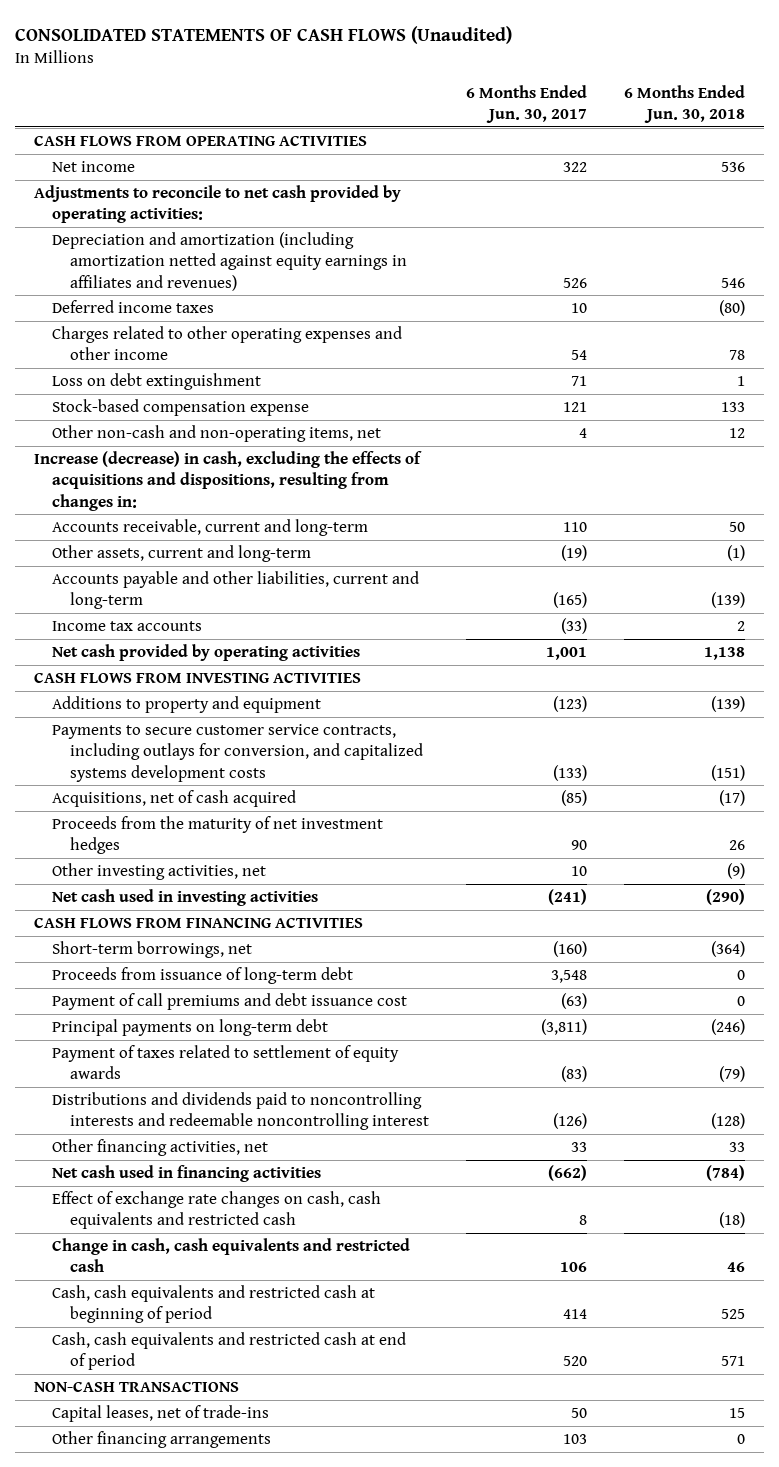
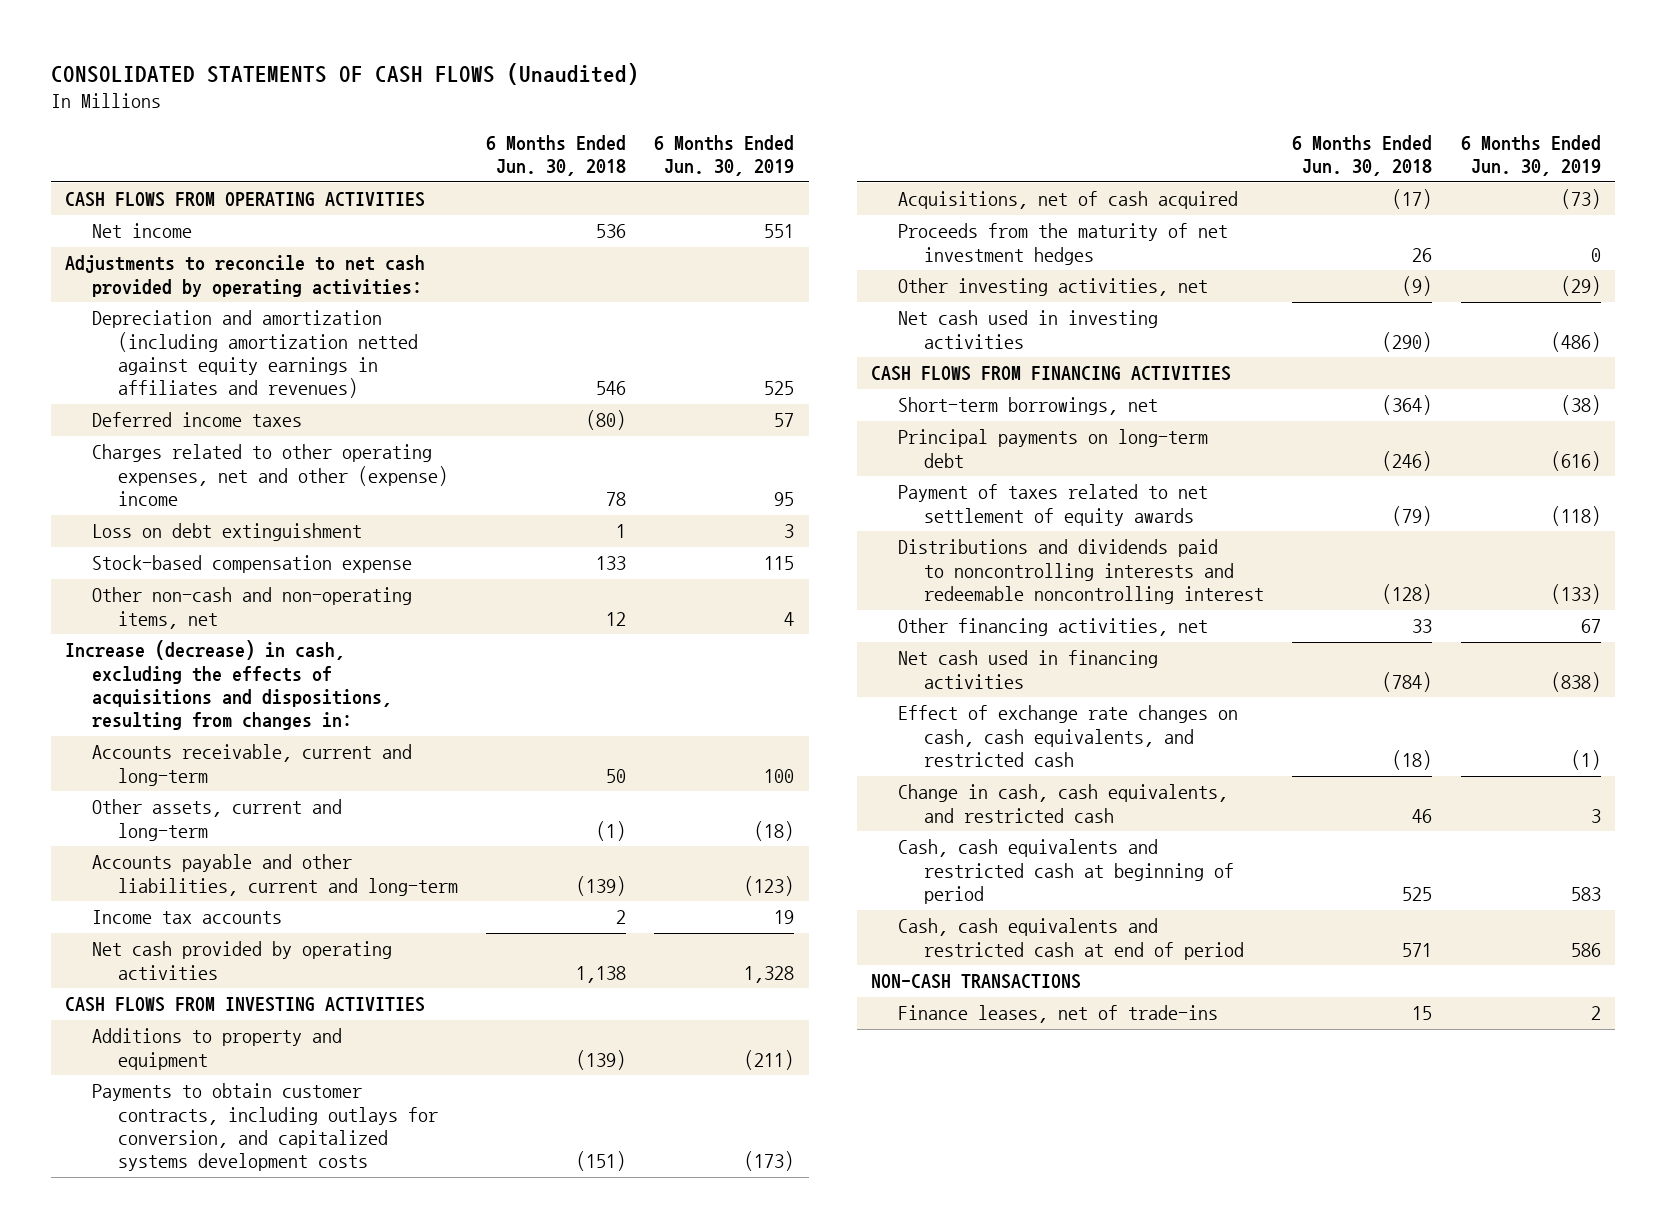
- | 6 Months Ended Jun. 30, 2017 | 6 Months Ended Jun. 30, 2018
+ | 6 Months Ended Jun. 30, 2018 | 6 Months Ended Jun. 30, 2019
- Charges related to other operating expenses and other income | 54 | 78
+ Charges related to other operating expenses, net and other (expense) income | 78 | 95
- Payments to secure customer service contracts, including outlays for conversion, and capitalized systems development costs | (133) | (151)
+ Payments to obtain customer contracts, including outlays for conversion, and capitalized systems development costs | (151) | (173)
- Proceeds from issuance of long-term debt | 3,548 | 0
- Payment of call premiums and debt issuance cost | (63) | 0
- Payment of taxes related to settlement of equity awards | (83) | (79)
+ Payment of taxes related to net settlement of equity awards | (79) | (118)
- Effect of exchange rate changes on cash, cash equivalents and restricted cash | 8 | (18)
- Change in cash, cash equivalents and restricted cash | 106 | 46
+ Effect of exchange rate changes on cash, cash equivalents, and restricted cash | (18) | (1)
+ Change in cash, cash equivalents, and restricted cash | 46 | 3
- Capital leases, net of trade-ins | 50 | 15
- Other financing arrangements | 103 | 0
+ Finance leases, net of trade-ins | 15 | 2

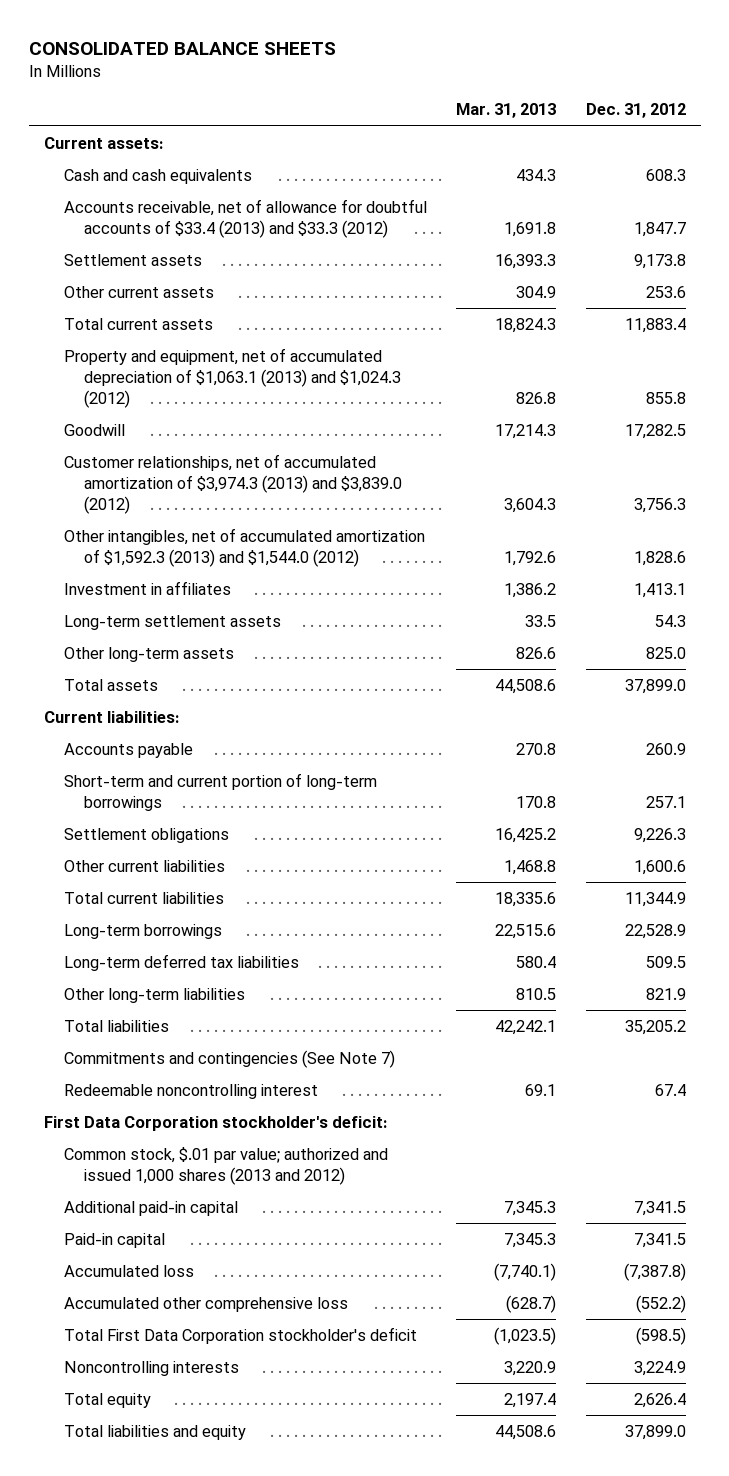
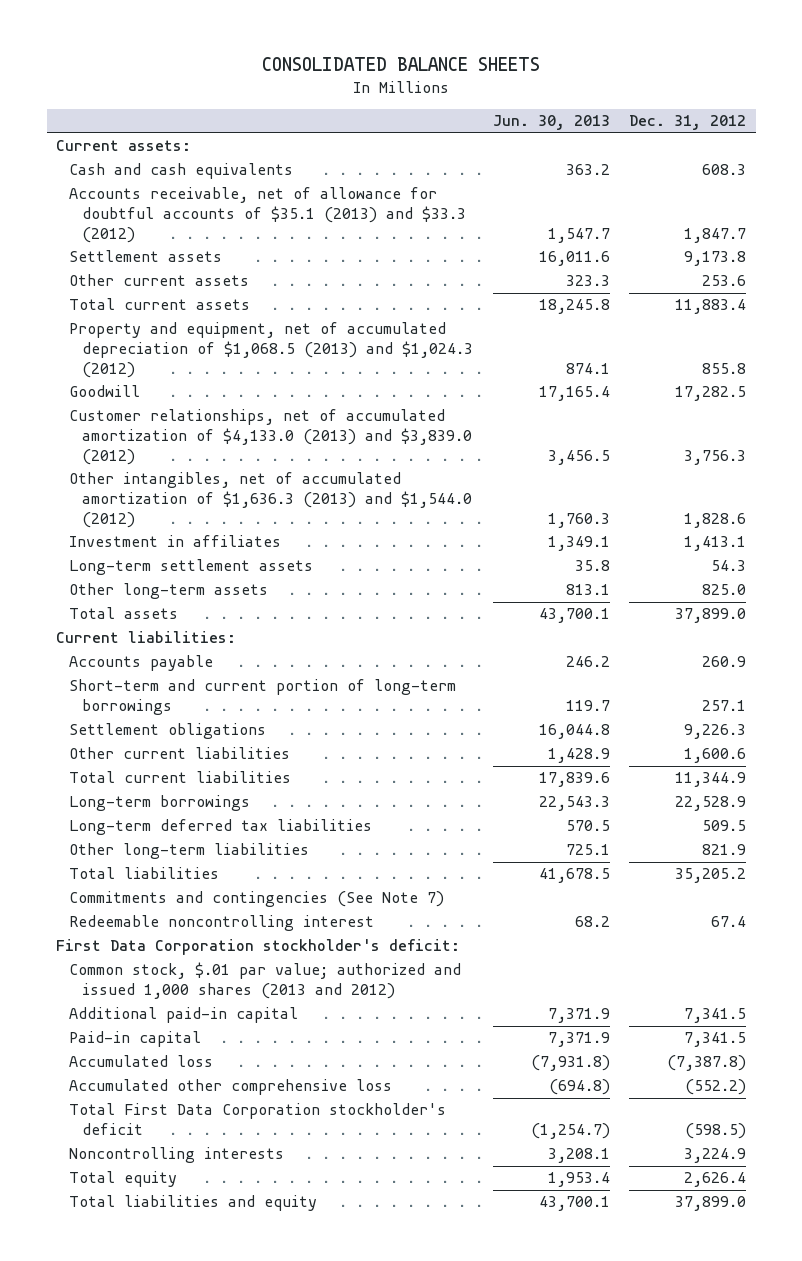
- | Mar. 31, 2013 | Dec. 31, 2012
+ | Jun. 30, 2013 | Dec. 31, 2012
- Accounts receivable, net of allowance for doubtful accounts of $33.4 (2013) and $33.3 (2012) | 1,691.8 | 1,847.7
+ Accounts receivable, net of allowance for doubtful accounts of $35.1 (2013) and $33.3 (2012) | 1,547.7 | 1,847.7
- Property and equipment, net of accumulated depreciation of $1,063.1 (2013) and $1,024.3 (2012) | 826.8 | 855.8
+ Property and equipment, net of accumulated depreciation of $1,068.5 (2013) and $1,024.3 (2012) | 874.1 | 855.8
- Customer relationships, net of accumulated amortization of $3,974.3 (2013) and $3,839.0 (2012) | 3,604.3 | 3,756.3
- Other intangibles, net of accumulated amortization of $1,592.3 (2013) and $1,544.0 (2012) | 1,792.6 | 1,828.6
+ Customer relationships, net of accumulated amortization of $4,133.0 (2013) and $3,839.0 (2012) | 3,456.5 | 3,756.3
+ Other intangibles, net of accumulated amortization of $1,636.3 (2013) and $1,544.0 (2012) | 1,760.3 | 1,828.6

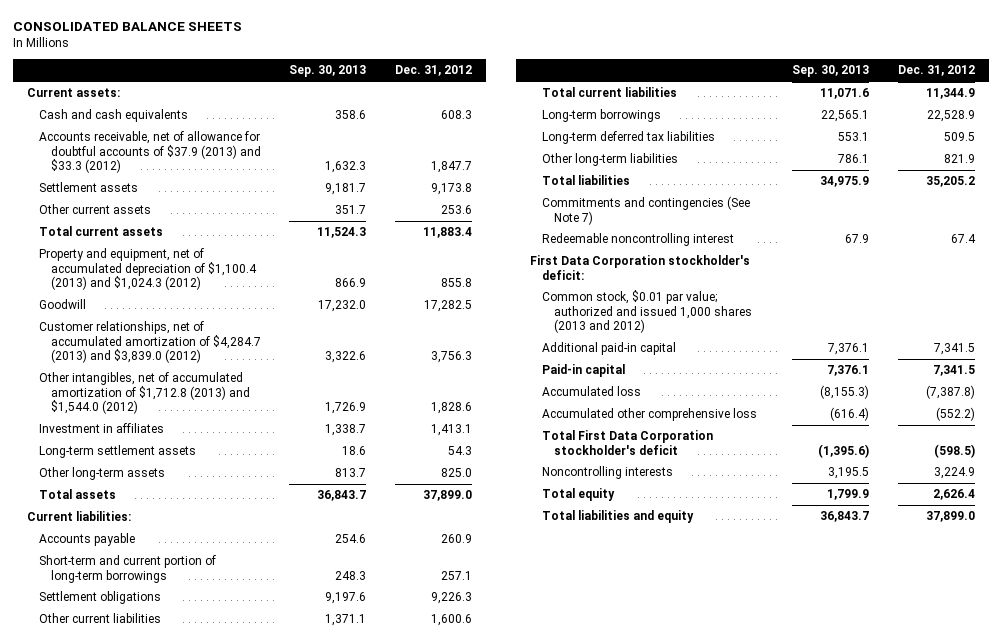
- | Jun. 30, 2013 | Dec. 31, 2012
+ | Sep. 30, 2013 | Dec. 31, 2012
- Accounts receivable, net of allowance for doubtful accounts of $35.1 (2013) and $33.3 (2012) | 1,547.7 | 1,847.7
+ Accounts receivable, net of allowance for doubtful accounts of $37.9 (2013) and $33.3 (2012) | 1,632.3 | 1,847.7
- Property and equipment, net of accumulated depreciation of $1,068.5 (2013) and $1,024.3 (2012) | 874.1 | 855.8
+ Property and equipment, net of accumulated depreciation of $1,100.4 (2013) and $1,024.3 (2012) | 866.9 | 855.8
- Customer relationships, net of accumulated amortization of $4,133.0 (2013) and $3,839.0 (2012) | 3,456.5 | 3,756.3
- Other intangibles, net of accumulated amortization of $1,636.3 (2013) and $1,544.0 (2012) | 1,760.3 | 1,828.6
+ Customer relationships, net of accumulated amortization of $4,284.7 (2013) and $3,839.0 (2012) | 3,322.6 | 3,756.3
+ Other intangibles, net of accumulated amortization of $1,712.8 (2013) and $1,544.0 (2012) | 1,726.9 | 1,828.6
- Common stock, $.01 par value; authorized and issued 1,000 shares (2013 and 2012)
+ Common stock, $0.01 par value; authorized and issued 1,000 shares (2013 and 2012)

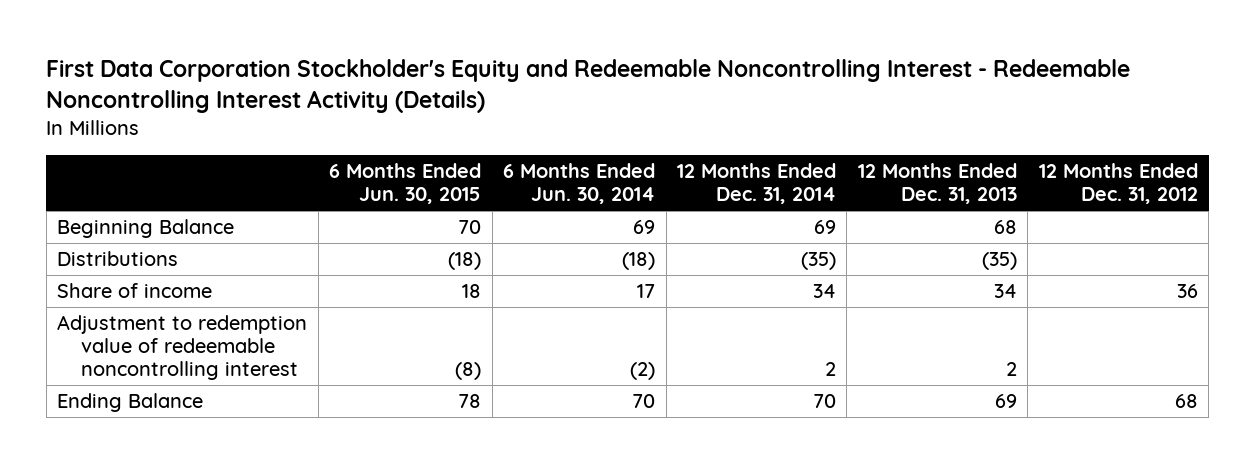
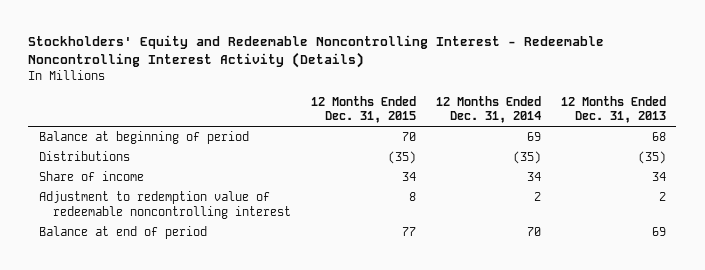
- First Data Corporation Stockholder's Equity and Redeemable Noncontrolling Interest - Redeemable Noncontrolling Interest Activity (Details)
+ Stockholders' Equity and Redeemable Noncontrolling Interest - Redeemable Noncontrolling Interest Activity (Details)
- | 6 Months Ended Jun. 30, 2015 | 6 Months Ended Jun. 30, 2014 | 12 Months Ended Dec. 31, 2014 | 12 Months Ended Dec. 31, 2013 | 12 Months Ended Dec. 31, 2012
+ | 12 Months Ended Dec. 31, 2015 | 12 Months Ended Dec. 31, 2014 | 12 Months Ended Dec. 31, 2013
- Beginning Balance | 70 | 69 | 69 | 68 |
+ Balance at beginning of period | 70 | 69 | 68
- Ending Balance | 78 | 70 | 70 | 69 | 68
+ Balance at end of period | 77 | 70 | 69

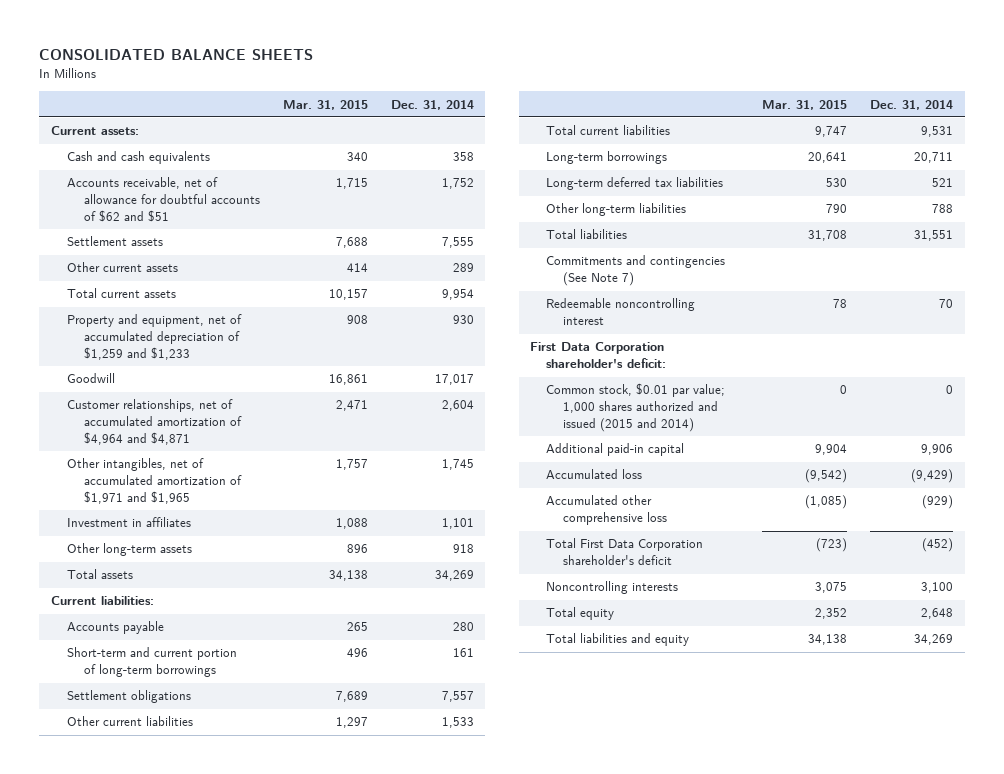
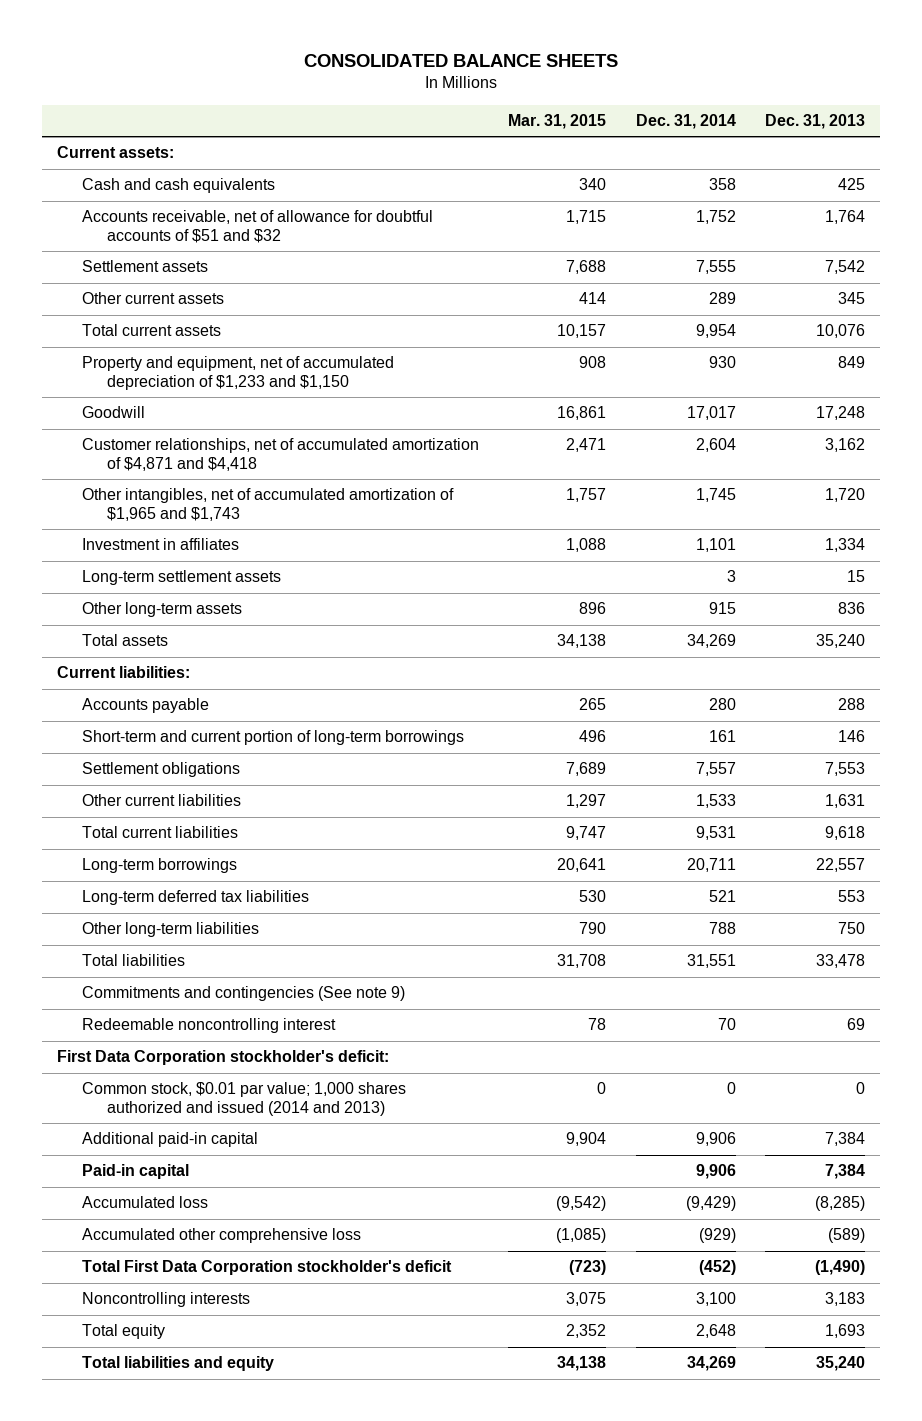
- | Mar. 31, 2015 | Dec. 31, 2014
+ | Mar. 31, 2015 | Dec. 31, 2014 | Dec. 31, 2013
- Accounts receivable, net of allowance for doubtful accounts of $62 and $51 | 1,715 | 1,752
+ Accounts receivable, net of allowance for doubtful accounts of $51 and $32 | 1,715 | 1,752 | 1,764
- Property and equipment, net of accumulated depreciation of $1,259 and $1,233 | 908 | 930
+ Property and equipment, net of accumulated depreciation of $1,233 and $1,150 | 908 | 930 | 849
- Customer relationships, net of accumulated amortization of $4,964 and $4,871 | 2,471 | 2,604
- Other intangibles, net of accumulated amortization of $1,971 and $1,965 | 1,757 | 1,745
+ Customer relationships, net of accumulated amortization of $4,871 and $4,418 | 2,471 | 2,604 | 3,162
+ Other intangibles, net of accumulated amortization of $1,965 and $1,743 | 1,757 | 1,745 | 1,720
- Other long-term assets | 896 | 918
+ Long-term settlement assets | | 3 | 15
+ Other long-term assets | 896 | 915 | 836
- Commitments and contingencies (See Note 7)
+ Commitments and contingencies (See note 9)
- First Data Corporation shareholder's deficit:
- Common stock, $0.01 par value; 1,000 shares authorized and issued (2015 and 2014) | 0 | 0
+ First Data Corporation stockholder's deficit:
+ Common stock, $0.01 par value; 1,000 shares authorized and issued (2014 and 2013) | 0 | 0 | 0
+ Paid-in capital | | 9,906 | 7,384
- Total First Data Corporation shareholder's deficit | (723) | (452)
+ Total First Data Corporation stockholder's deficit | (723) | (452) | (1,490)

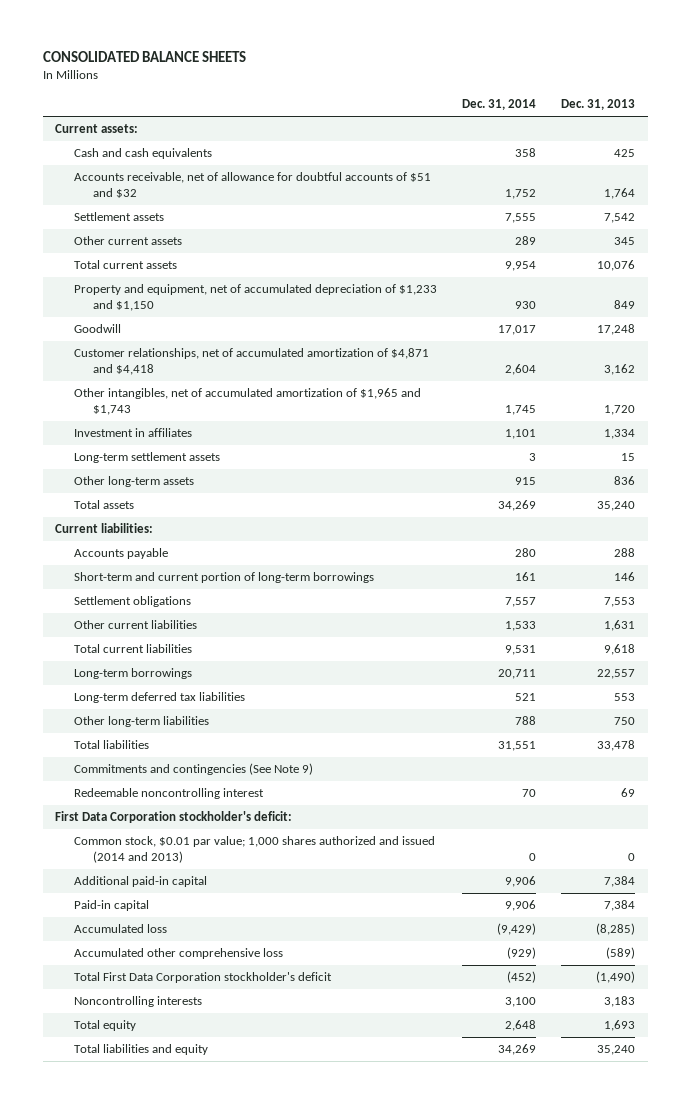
- | Mar. 31, 2015 | Dec. 31, 2014 | Dec. 31, 2013
+ | Dec. 31, 2014 | Dec. 31, 2013
- Commitments and contingencies (See note 9)
+ Commitments and contingencies (See Note 9)

